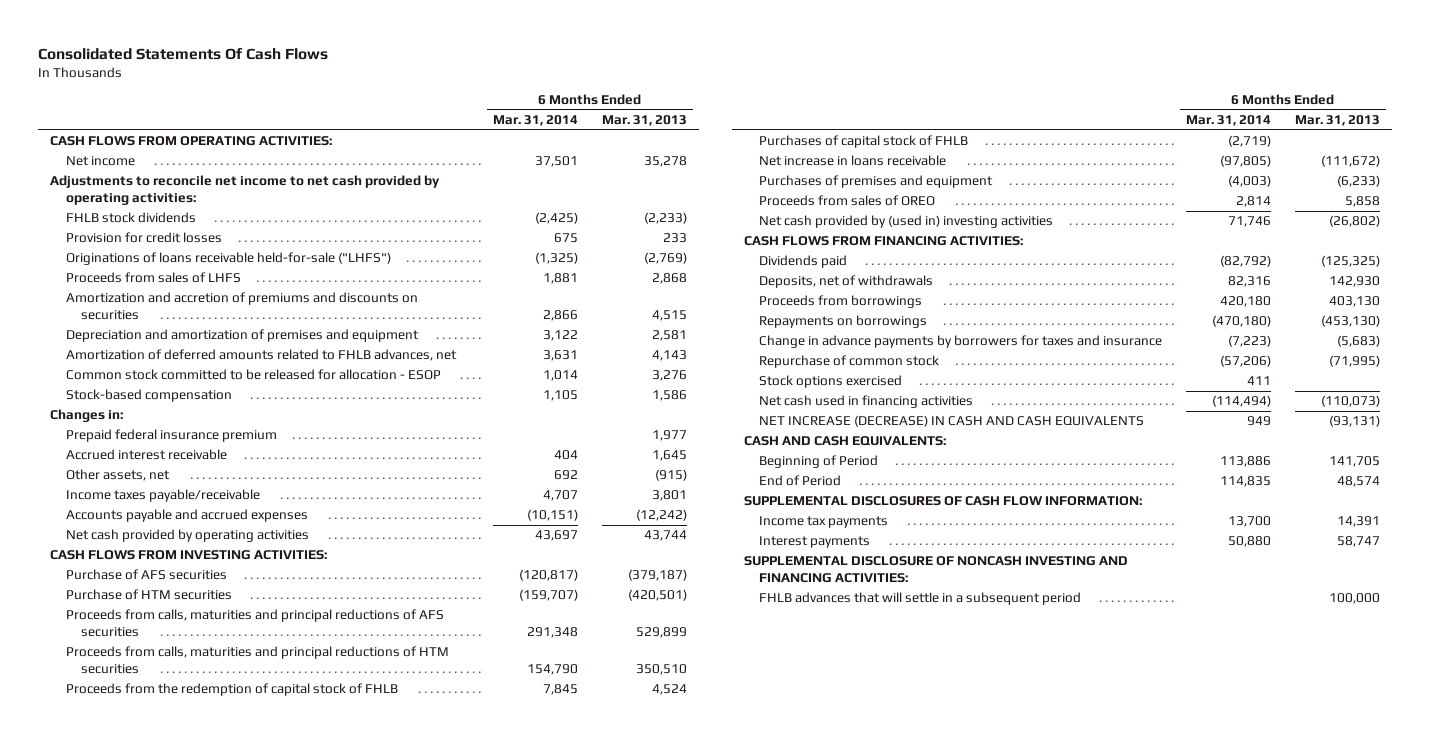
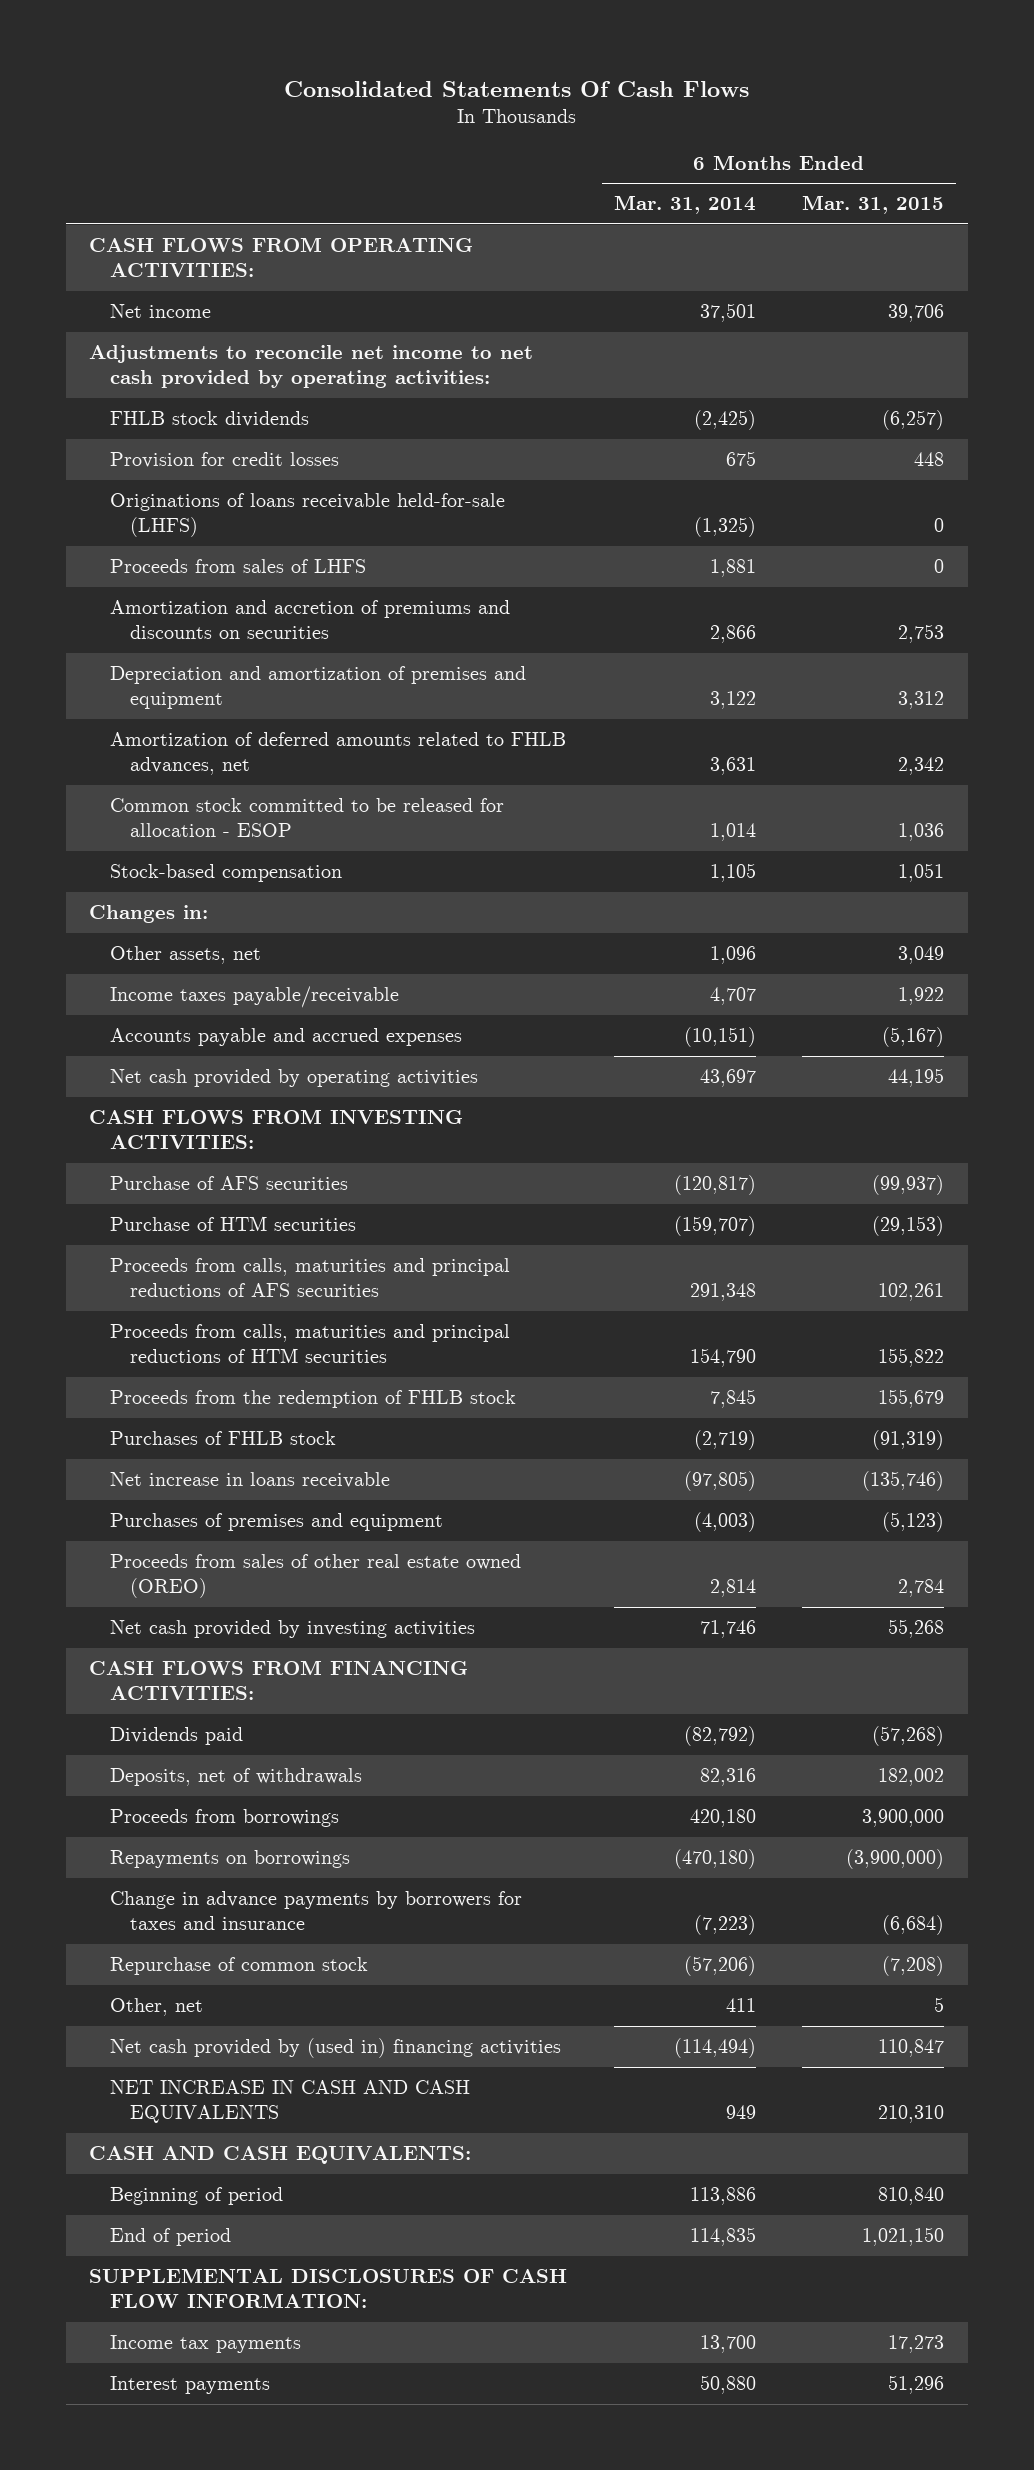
- | 6 Months Ended Mar. 31, 2014 | 6 Months Ended Mar. 31, 2013
+ | 6 Months Ended Mar. 31, 2014 | 6 Months Ended Mar. 31, 2015
- Originations of loans receivable held-for-sale ("LHFS") | (1,325) | (2,769)
+ Originations of loans receivable held-for-sale (LHFS) | (1,325) | 0
- Prepaid federal insurance premium | | 1,977
- Accrued interest receivable | 404 | 1,645
- Other assets, net | 692 | (915)
+ Other assets, net | 1,096 | 3,049
- Proceeds from the redemption of capital stock of FHLB | 7,845 | 4,524
- Purchases of capital stock of FHLB | (2,719) |
+ Proceeds from the redemption of FHLB stock | 7,845 | 155,679
+ Purchases of FHLB stock | (2,719) | (91,319)
- Proceeds from sales of OREO | 2,814 | 5,858
- Net cash provided by (used in) investing activities | 71,746 | (26,802)
+ Proceeds from sales of other real estate owned (OREO) | 2,814 | 2,784
+ Net cash provided by investing activities | 71,746 | 55,268
- Stock options exercised | 411 |
- Net cash used in financing activities | (114,494) | (110,073)
- NET INCREASE (DECREASE) IN CASH AND CASH EQUIVALENTS | 949 | (93,131)
+ Other, net | 411 | 5
+ Net cash provided by (used in) financing activities | (114,494) | 110,847
+ NET INCREASE IN CASH AND CASH EQUIVALENTS | 949 | 210,310
- Beginning of Period | 113,886 | 141,705
- End of Period | 114,835 | 48,574
+ Beginning of period | 113,886 | 810,840
+ End of period | 114,835 | 1,021,150
- SUPPLEMENTAL DISCLOSURE OF NONCASH INVESTING AND FINANCING ACTIVITIES:
- FHLB advances that will settle in a subsequent period | | 100,000

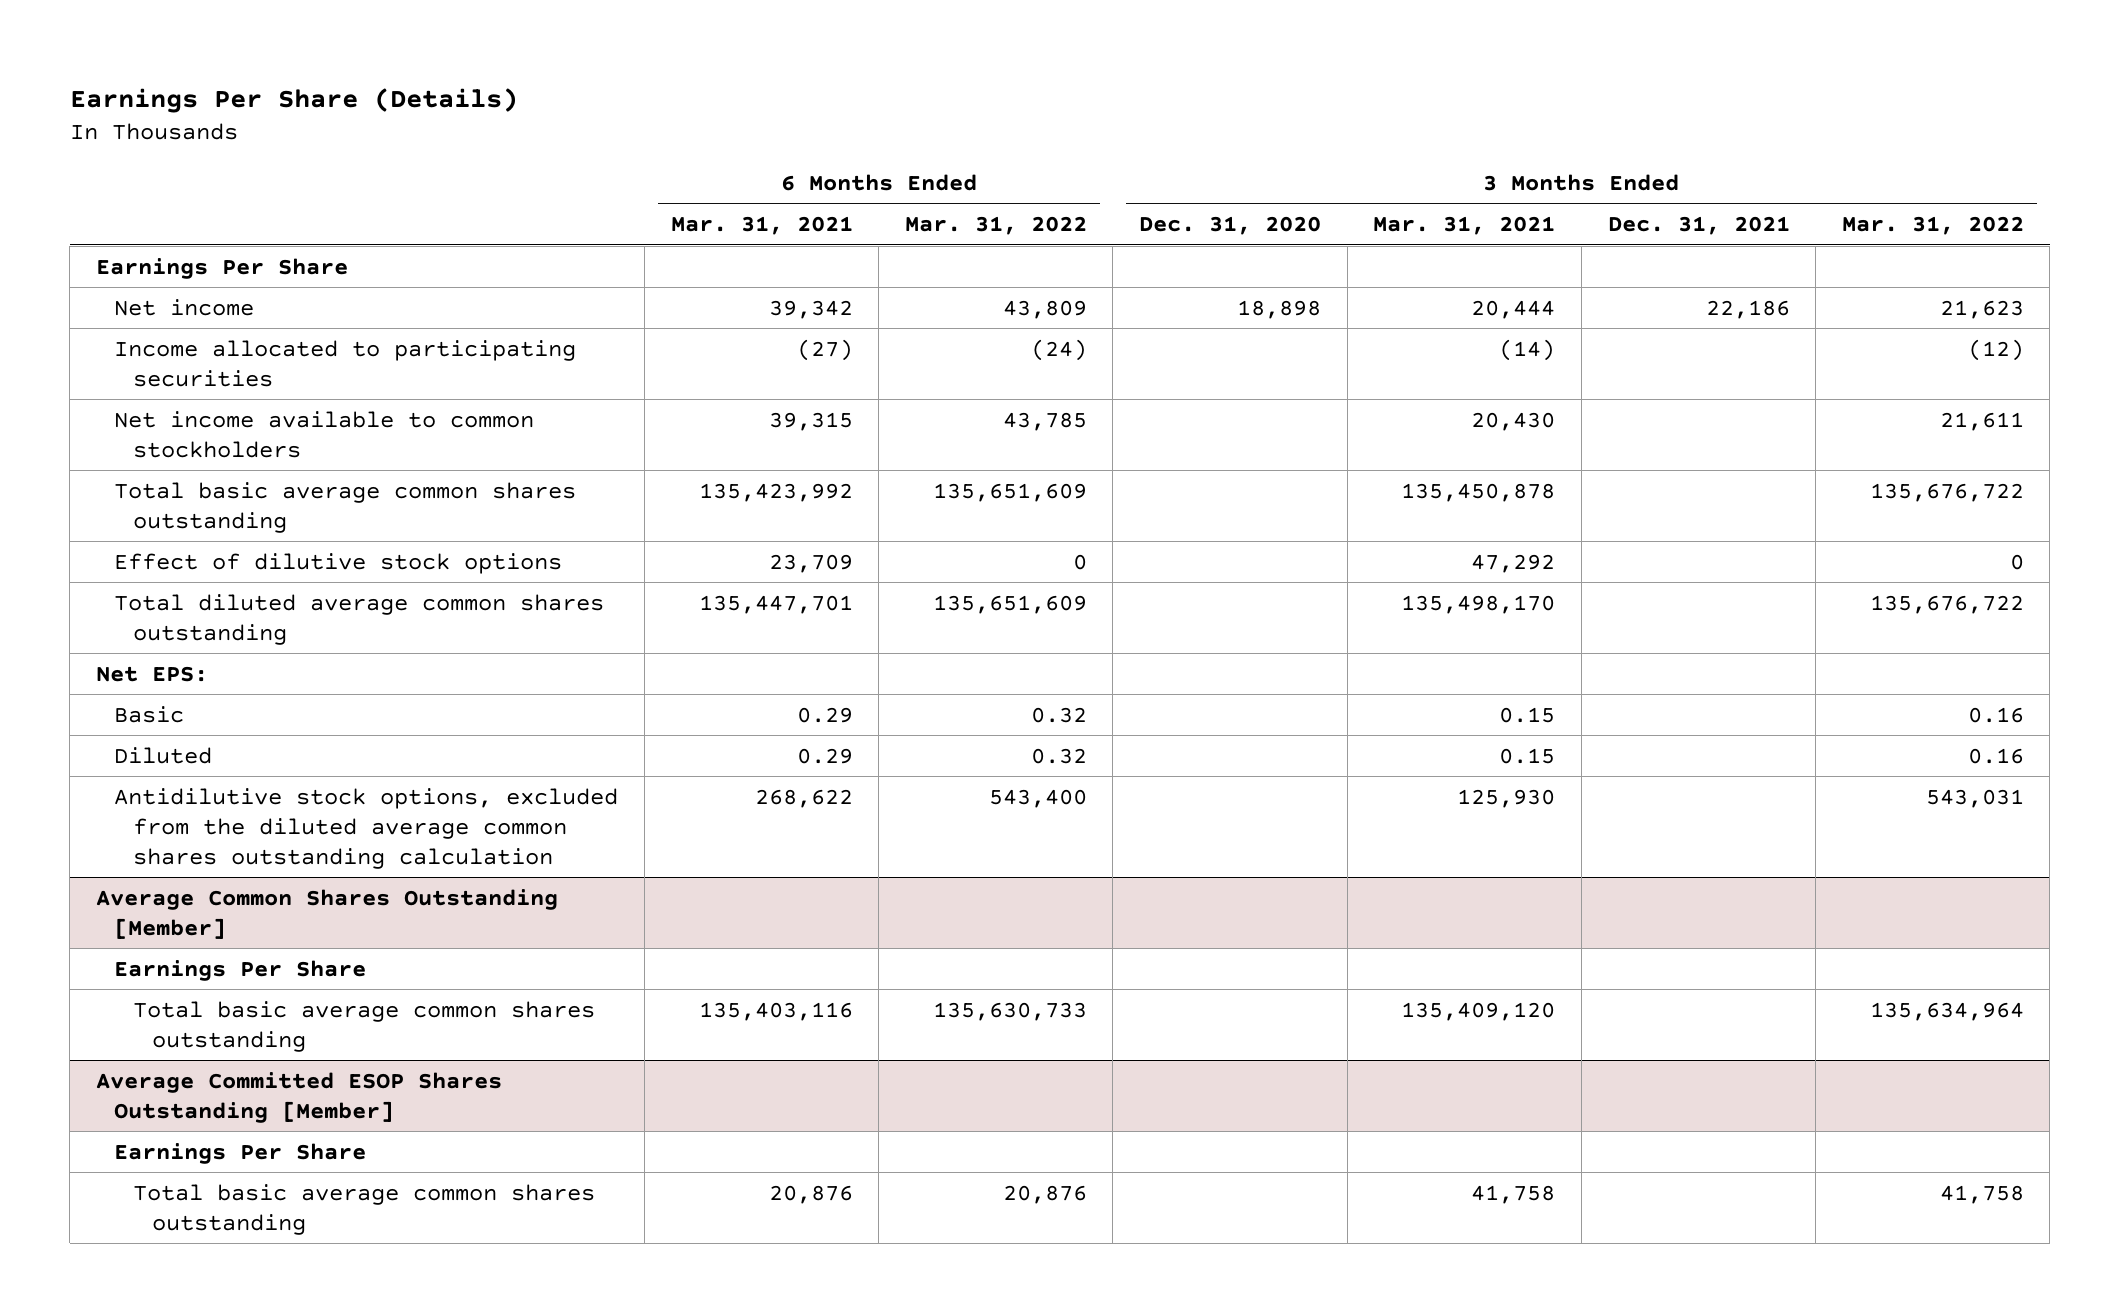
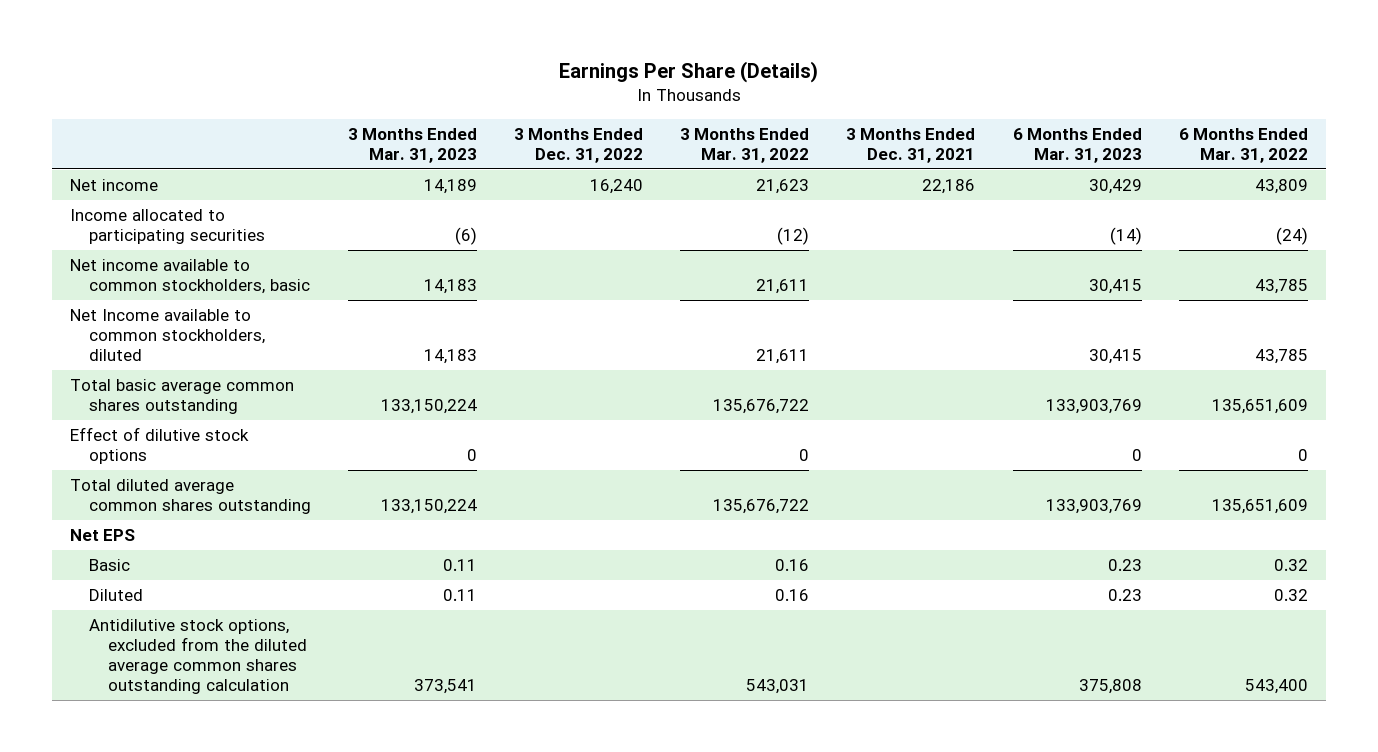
- | 6 Months Ended Mar. 31, 2021 | 6 Months Ended Mar. 31, 2022 | 3 Months Ended Dec. 31, 2020 | 3 Months Ended Mar. 31, 2021 | 3 Months Ended Dec. 31, 2021 | 3 Months Ended Mar. 31, 2022
+ | 3 Months Ended Mar. 31, 2023 | 3 Months Ended Dec. 31, 2022 | 3 Months Ended Mar. 31, 2022 | 3 Months Ended Dec. 31, 2021 | 6 Months Ended Mar. 31, 2023 | 6 Months Ended Mar. 31, 2022
- Earnings Per Share
- Net income available to common stockholders | 39,315 | 43,785 | | 20,430 | | 21,611
+ Net income available to common stockholders, basic | 14,183 | | 21,611 | | 30,415 | 43,785
+ Net Income available to common stockholders, diluted | 14,183 | | 21,611 | | 30,415 | 43,785
- Net EPS:
+ Net EPS
- Average Common Shares Outstanding [Member]
- Earnings Per Share
- Total basic average common shares outstanding | 135,403,116 | 135,630,733 | | 135,409,120 | | 135,634,964
- Average Committed ESOP Shares Outstanding [Member]
- Earnings Per Share
- Total basic average common shares outstanding | 20,876 | 20,876 | | 41,758 | | 41,758

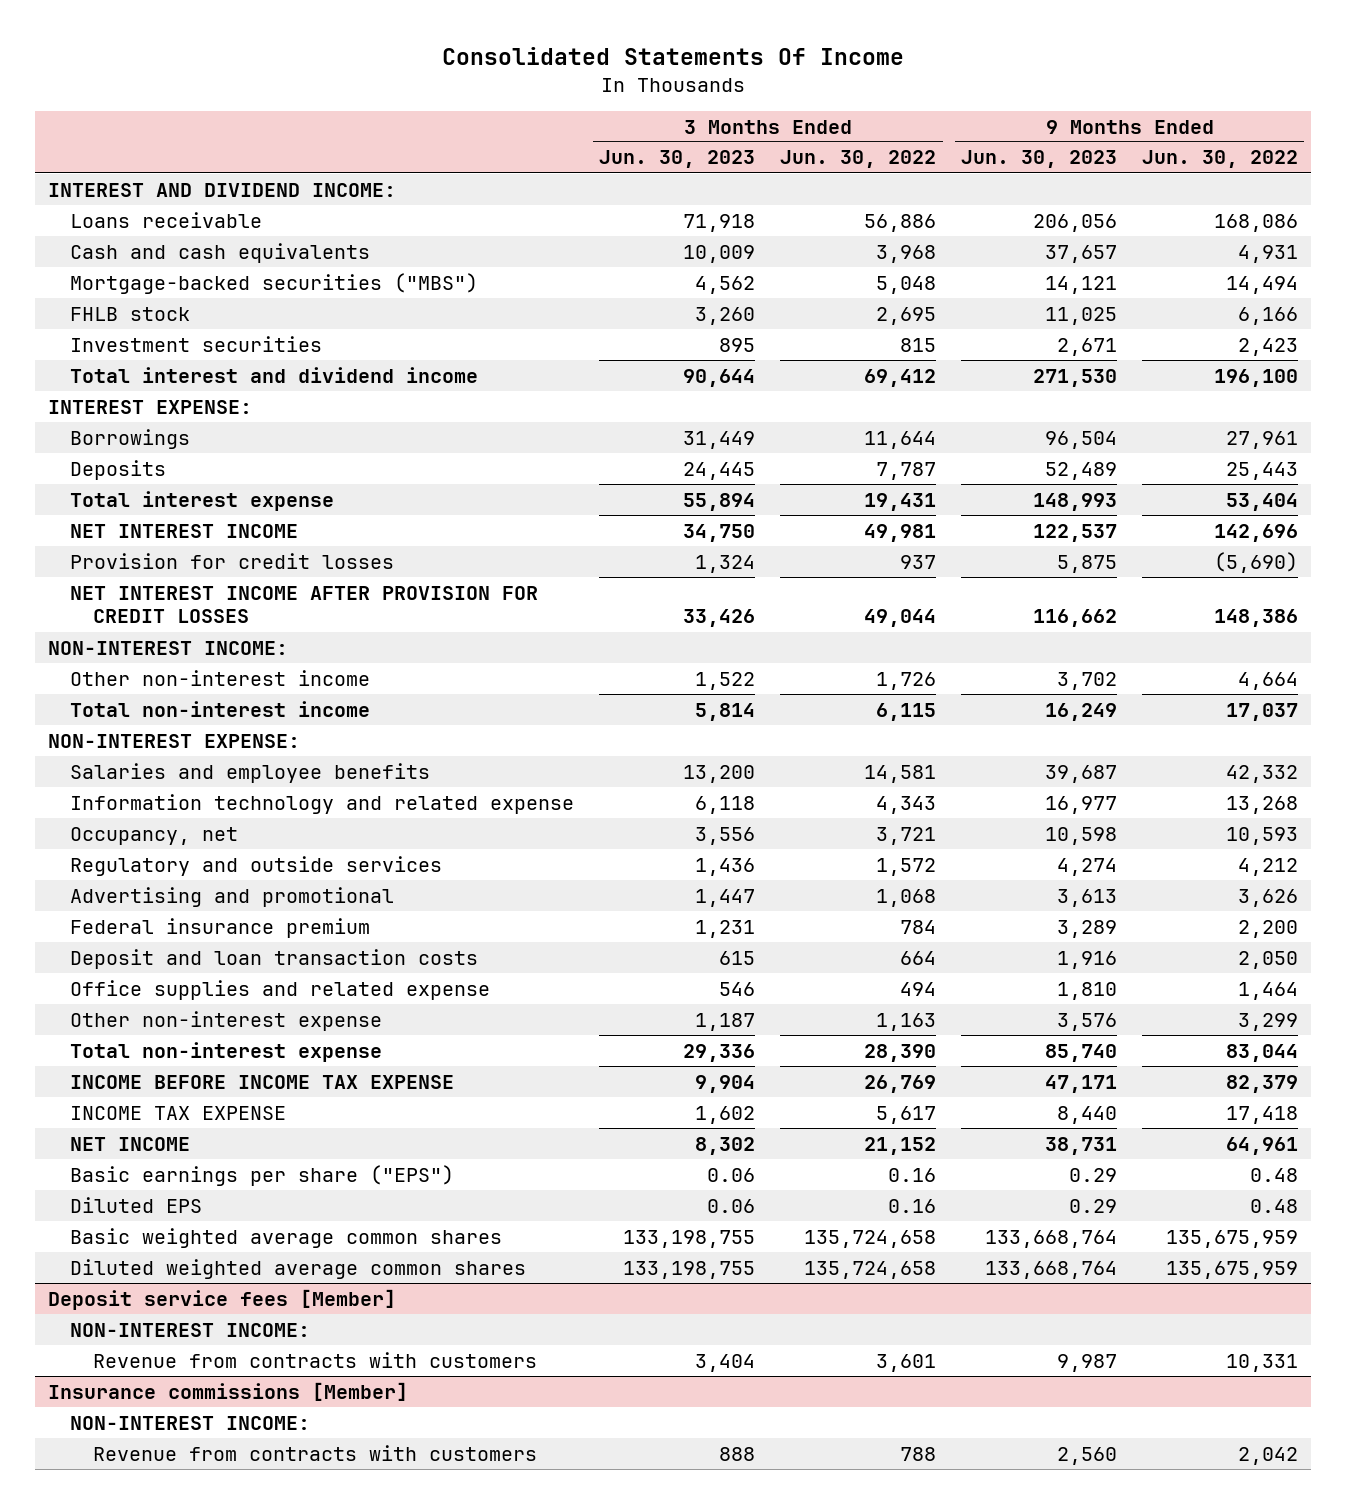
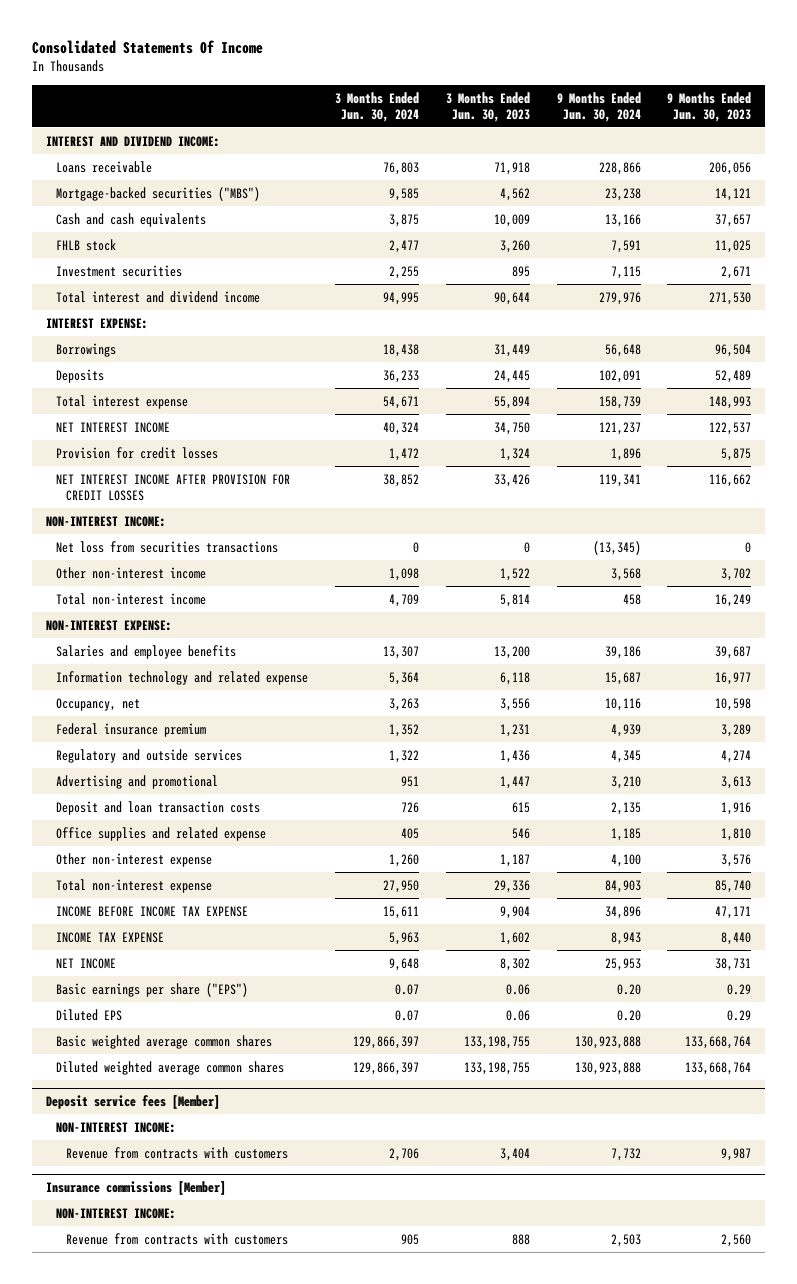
- | 3 Months Ended Jun. 30, 2023 | 3 Months Ended Jun. 30, 2022 | 9 Months Ended Jun. 30, 2023 | 9 Months Ended Jun. 30, 2022
+ | 3 Months Ended Jun. 30, 2024 | 3 Months Ended Jun. 30, 2023 | 9 Months Ended Jun. 30, 2024 | 9 Months Ended Jun. 30, 2023
moved down: Cash and cash equivalents | 3,875 | 10,009 | 13,166 | 37,657
+ Net loss from securities transactions | 0 | 0 | (13,345) | 0
moved up: Federal insurance premium | 1,352 | 1,231 | 4,939 | 3,289

